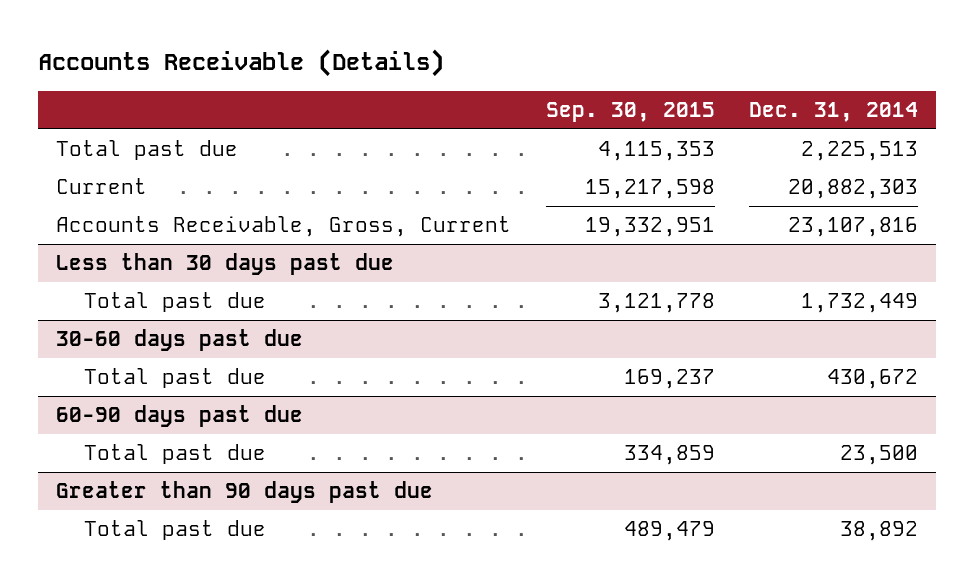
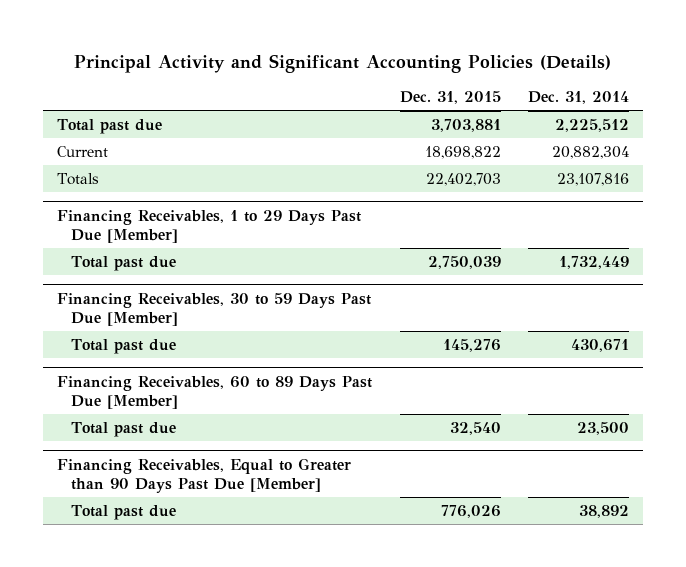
- Accounts Receivable (Details)
+ Principal Activity and Significant Accounting Policies (Details)
- | Sep. 30, 2015 | Dec. 31, 2014
+ | Dec. 31, 2015 | Dec. 31, 2014
- Total past due | 4,115,353 | 2,225,513
- Current | 15,217,598 | 20,882,303
- Accounts Receivable, Gross, Current | 19,332,951 | 23,107,816
- Less than 30 days past due
+ Total past due | 3,703,881 | 2,225,512
+ Current | 18,698,822 | 20,882,304
+ Totals | 22,402,703 | 23,107,816
+ Financing Receivables, 1 to 29 Days Past Due [Member]
- 30-60 days past due
- Total past due | 169,237 | 430,672
- 60-90 days past due
+ Financing Receivables, 30 to 59 Days Past Due [Member]
+ Total past due | 145,276 | 430,671
+ Financing Receivables, 60 to 89 Days Past Due [Member]
- Greater than 90 days past due
+ Financing Receivables, Equal to Greater than 90 Days Past Due [Member]

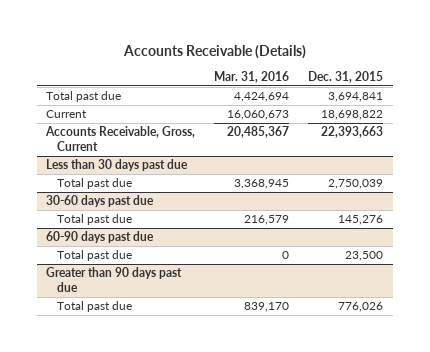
- Principal Activity and Significant Accounting Policies (Details)
+ Accounts Receivable (Details)
- | Dec. 31, 2015 | Dec. 31, 2014
+ | Mar. 31, 2016 | Dec. 31, 2015
- Total past due | 3,703,881 | 2,225,512
+ Total past due | 4,424,694 | 3,694,841
- Totals | 22,402,703 | 23,107,816
- Financing Receivables, 1 to 29 Days Past Due [Member]
+ Accounts Receivable, Gross, Current | 20,485,367 | 22,393,663
+ Less than 30 days past due
- Financing Receivables, 30 to 59 Days Past Due [Member]
+ 30-60 days past due
- Financing Receivables, 60 to 89 Days Past Due [Member]
- Total past due | 32,540 | 23,500
- Financing Receivables, Equal to Greater than 90 Days Past Due [Member]
+ 60-90 days past due
+ Total past due | 0 | 23,500
+ Greater than 90 days past due

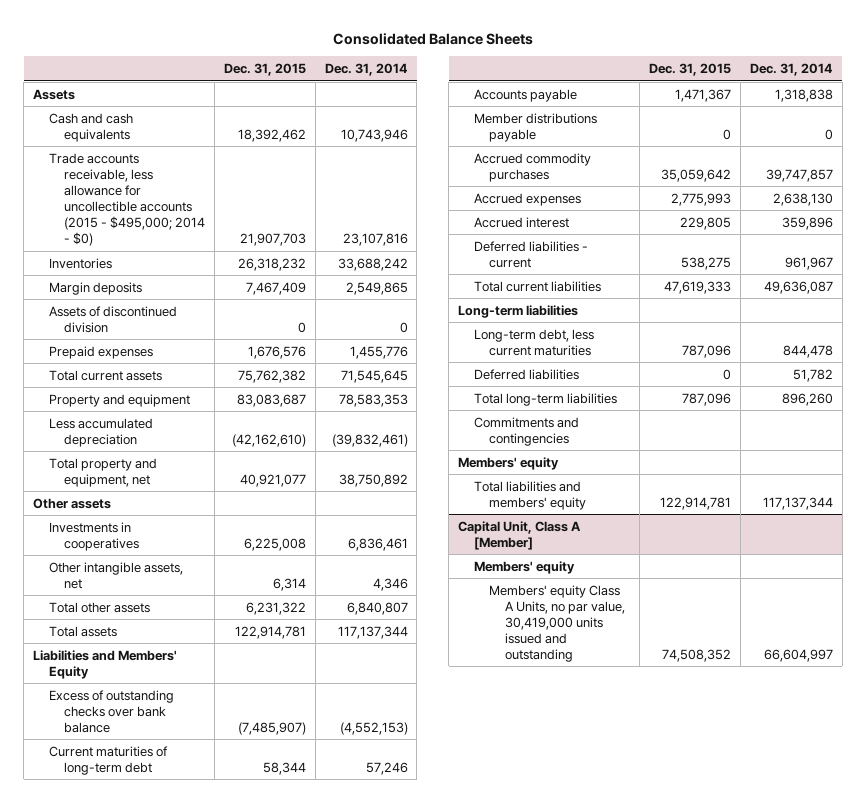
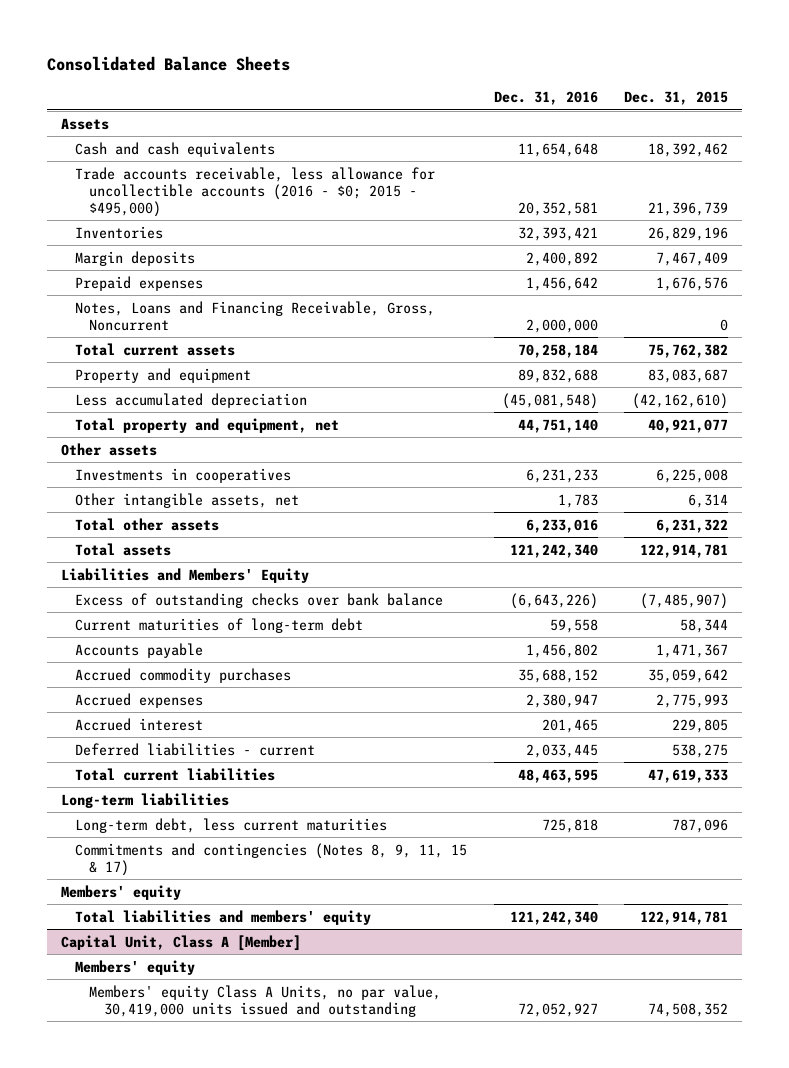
- | Dec. 31, 2015 | Dec. 31, 2014
+ | Dec. 31, 2016 | Dec. 31, 2015
- Trade accounts receivable, less allowance for uncollectible accounts (2015 - $495,000; 2014 - $0) | 21,907,703 | 23,107,816
- Inventories | 26,318,232 | 33,688,242
+ Trade accounts receivable, less allowance for uncollectible accounts (2016 - $0; 2015 - $495,000) | 20,352,581 | 21,396,739
+ Inventories | 32,393,421 | 26,829,196
- Assets of discontinued division | 0 | 0
+ Notes, Loans and Financing Receivable, Gross, Noncurrent | 2,000,000 | 0
- Member distributions payable | 0 | 0
- Deferred liabilities | 0 | 51,782
- Total long-term liabilities | 787,096 | 896,260
- Commitments and contingencies
+ Commitments and contingencies (Notes 8, 9, 11, 15 & 17)

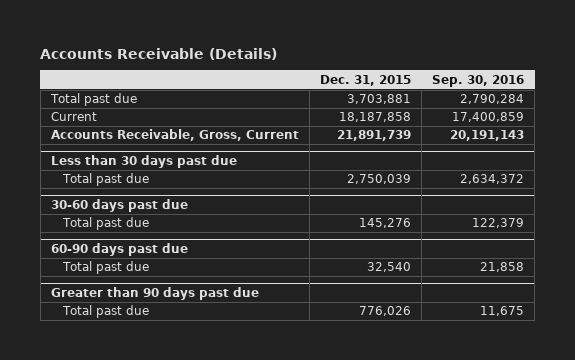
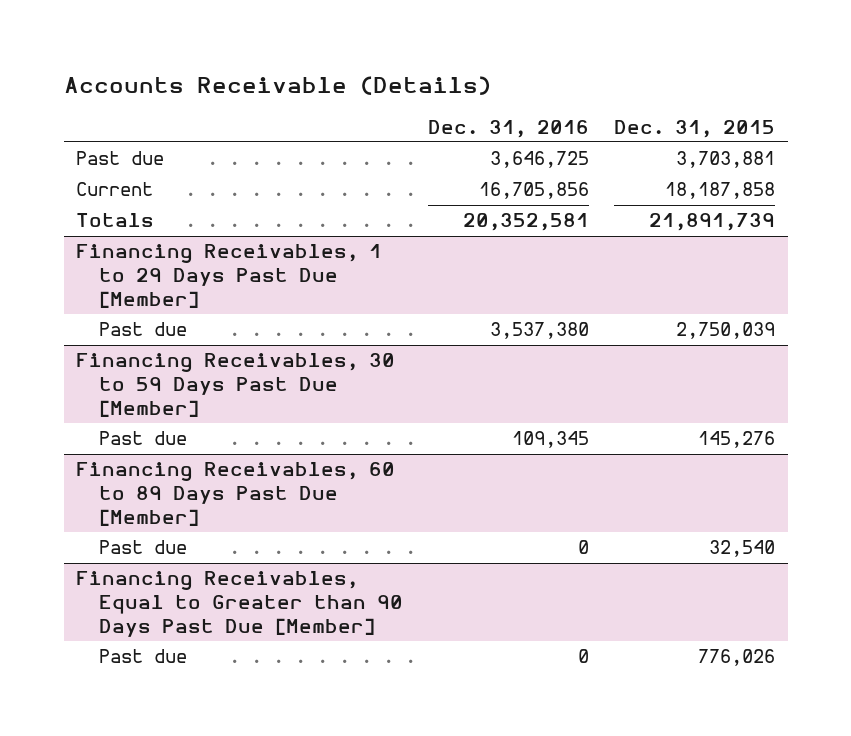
- | Dec. 31, 2015 | Sep. 30, 2016
+ | Dec. 31, 2016 | Dec. 31, 2015
- Total past due | 3,703,881 | 2,790,284
+ Past due | 3,646,725 | 3,703,881
- Accounts Receivable, Gross, Current | 21,891,739 | 20,191,143
- Less than 30 days past due
- Total past due | 2,750,039 | 2,634,372
- 30-60 days past due
- Total past due | 145,276 | 122,379
- 60-90 days past due
- Total past due | 32,540 | 21,858
- Greater than 90 days past due
- Total past due | 776,026 | 11,675
+ Totals | 20,352,581 | 21,891,739
+ Financing Receivables, 1 to 29 Days Past Due [Member]
+ Past due | 3,537,380 | 2,750,039
+ Financing Receivables, 30 to 59 Days Past Due [Member]
+ Past due | 109,345 | 145,276
+ Financing Receivables, 60 to 89 Days Past Due [Member]
+ Past due | 0 | 32,540
+ Financing Receivables, Equal to Greater than 90 Days Past Due [Member]
+ Past due | 0 | 776,026

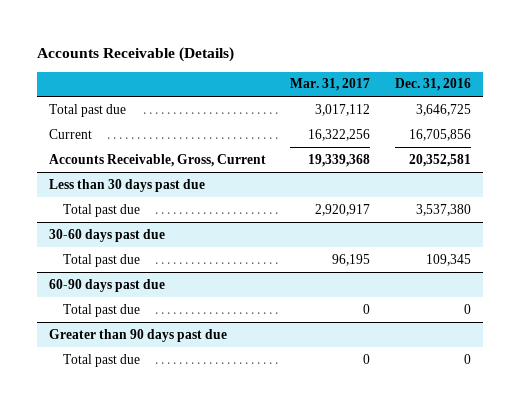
- | Dec. 31, 2016 | Dec. 31, 2015
+ | Mar. 31, 2017 | Dec. 31, 2016
- Past due | 3,646,725 | 3,703,881
+ Total past due | 3,017,112 | 3,646,725
- Totals | 20,352,581 | 21,891,739
- Financing Receivables, 1 to 29 Days Past Due [Member]
- Past due | 3,537,380 | 2,750,039
- Financing Receivables, 30 to 59 Days Past Due [Member]
- Past due | 109,345 | 145,276
- Financing Receivables, 60 to 89 Days Past Due [Member]
- Past due | 0 | 32,540
- Financing Receivables, Equal to Greater than 90 Days Past Due [Member]
- Past due | 0 | 776,026
+ Accounts Receivable, Gross, Current | 19,339,368 | 20,352,581
+ Less than 30 days past due
+ Total past due | 2,920,917 | 3,537,380
+ 30-60 days past due
+ Total past due | 96,195 | 109,345
+ 60-90 days past due
+ Total past due | 0 | 0
+ Greater than 90 days past due
+ Total past due | 0 | 0

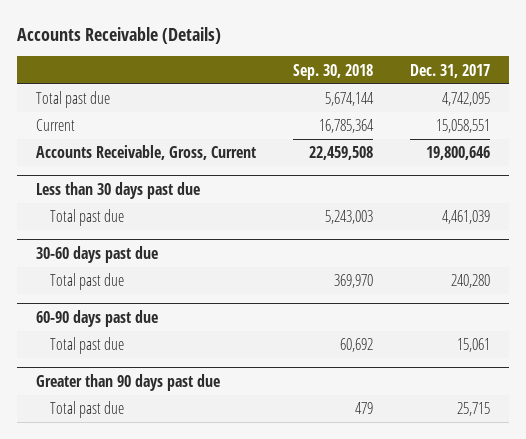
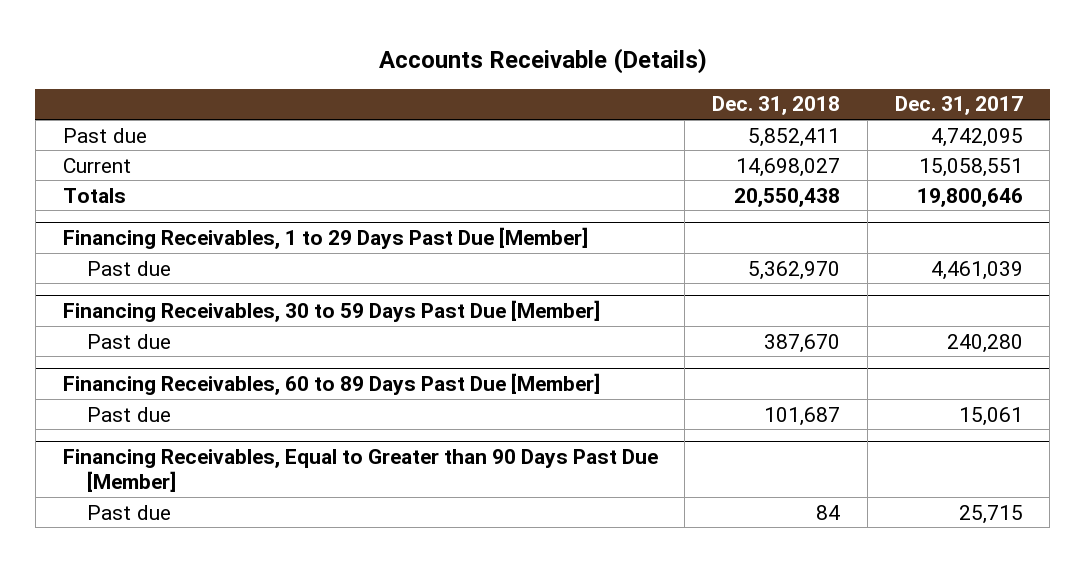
- | Sep. 30, 2018 | Dec. 31, 2017
+ | Dec. 31, 2018 | Dec. 31, 2017
- Total past due | 5,674,144 | 4,742,095
+ Past due | 5,852,411 | 4,742,095
- Accounts Receivable, Gross, Current | 22,459,508 | 19,800,646
- Less than 30 days past due
- Total past due | 5,243,003 | 4,461,039
- 30-60 days past due
- Total past due | 369,970 | 240,280
- 60-90 days past due
- Total past due | 60,692 | 15,061
- Greater than 90 days past due
- Total past due | 479 | 25,715
+ Totals | 20,550,438 | 19,800,646
+ Financing Receivables, 1 to 29 Days Past Due [Member]
+ Past due | 5,362,970 | 4,461,039
+ Financing Receivables, 30 to 59 Days Past Due [Member]
+ Past due | 387,670 | 240,280
+ Financing Receivables, 60 to 89 Days Past Due [Member]
+ Past due | 101,687 | 15,061
+ Financing Receivables, Equal to Greater than 90 Days Past Due [Member]
+ Past due | 84 | 25,715

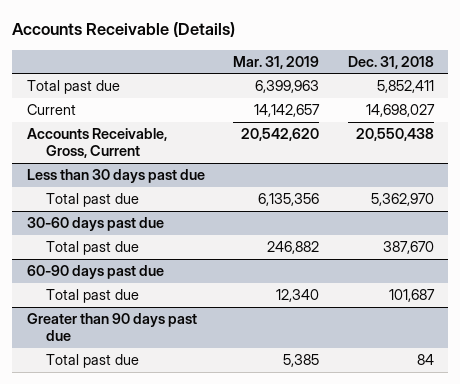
- | Dec. 31, 2018 | Dec. 31, 2017
+ | Mar. 31, 2019 | Dec. 31, 2018
- Past due | 5,852,411 | 4,742,095
+ Total past due | 6,399,963 | 5,852,411
- Totals | 20,550,438 | 19,800,646
- Financing Receivables, 1 to 29 Days Past Due [Member]
- Past due | 5,362,970 | 4,461,039
- Financing Receivables, 30 to 59 Days Past Due [Member]
- Past due | 387,670 | 240,280
- Financing Receivables, 60 to 89 Days Past Due [Member]
- Past due | 101,687 | 15,061
- Financing Receivables, Equal to Greater than 90 Days Past Due [Member]
- Past due | 84 | 25,715
+ Accounts Receivable, Gross, Current | 20,542,620 | 20,550,438
+ Less than 30 days past due
+ Total past due | 6,135,356 | 5,362,970
+ 30-60 days past due
+ Total past due | 246,882 | 387,670
+ 60-90 days past due
+ Total past due | 12,340 | 101,687
+ Greater than 90 days past due
+ Total past due | 5,385 | 84

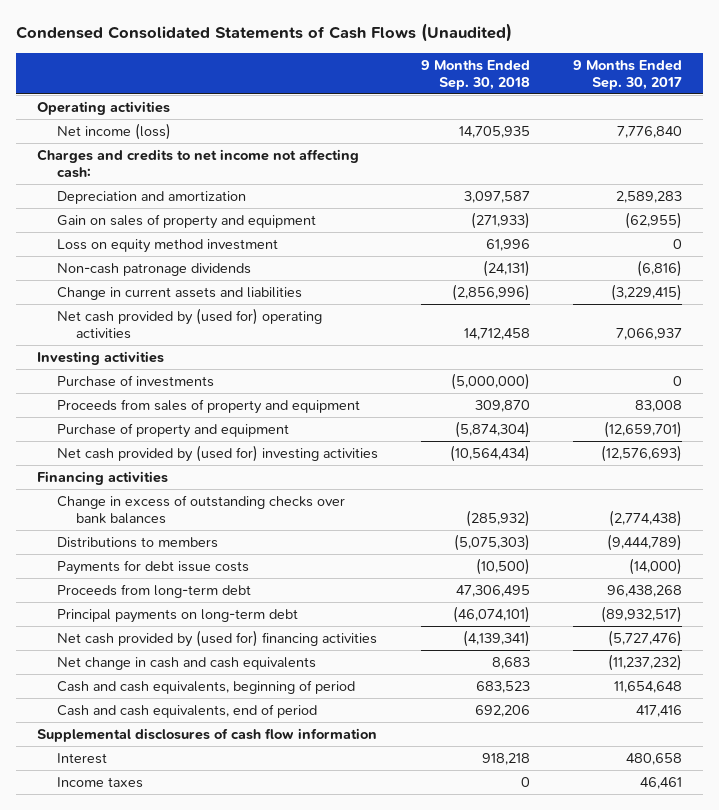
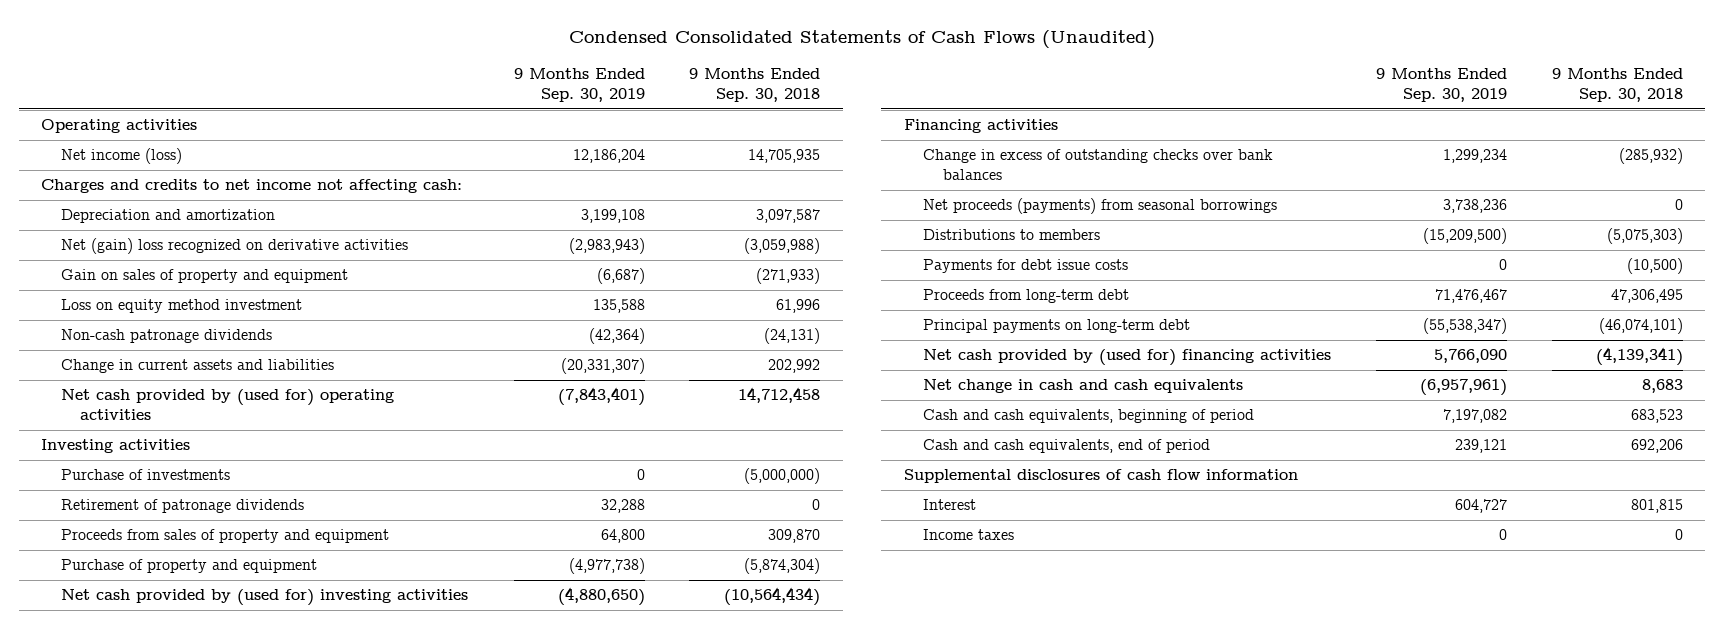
- | 9 Months Ended Sep. 30, 2018 | 9 Months Ended Sep. 30, 2017
+ | 9 Months Ended Sep. 30, 2019 | 9 Months Ended Sep. 30, 2018
+ Net (gain) loss recognized on derivative activities | (2,983,943) | (3,059,988)
- Change in current assets and liabilities | (2,856,996) | (3,229,415)
+ Change in current assets and liabilities | (20,331,307) | 202,992
+ Retirement of patronage dividends | 32,288 | 0
+ Net proceeds (payments) from seasonal borrowings | 3,738,236 | 0
- Interest | 918,218 | 480,658
+ Interest | 604,727 | 801,815

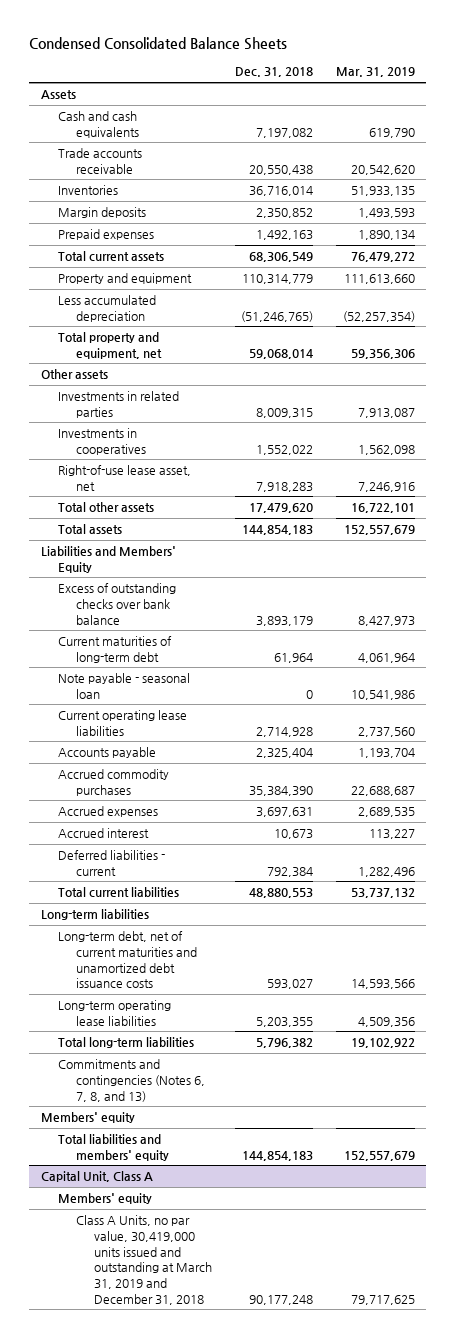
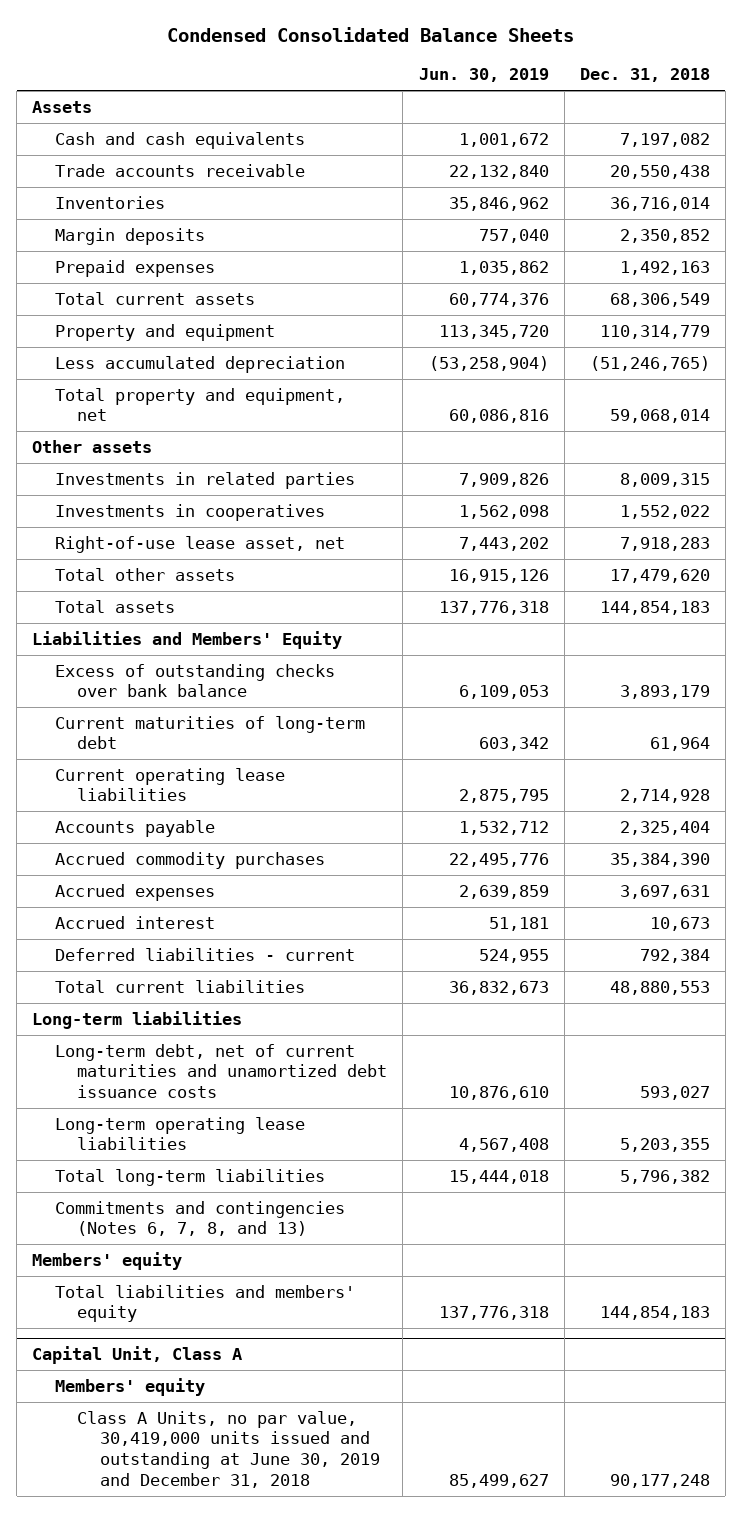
- | Dec. 31, 2018 | Mar. 31, 2019
+ | Jun. 30, 2019 | Dec. 31, 2018
- Note payable - seasonal loan | 0 | 10,541,986
@ Capital Unit, Class A
- Class A Units, no par value, 30,419,000 units issued and outstanding at March 31, 2019 and December 31, 2018 | 90,177,248 | 79,717,625
+ Class A Units, no par value, 30,419,000 units issued and outstanding at June 30, 2019 and December 31, 2018 | 85,499,627 | 90,177,248

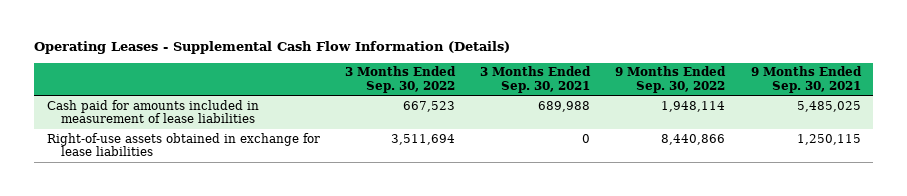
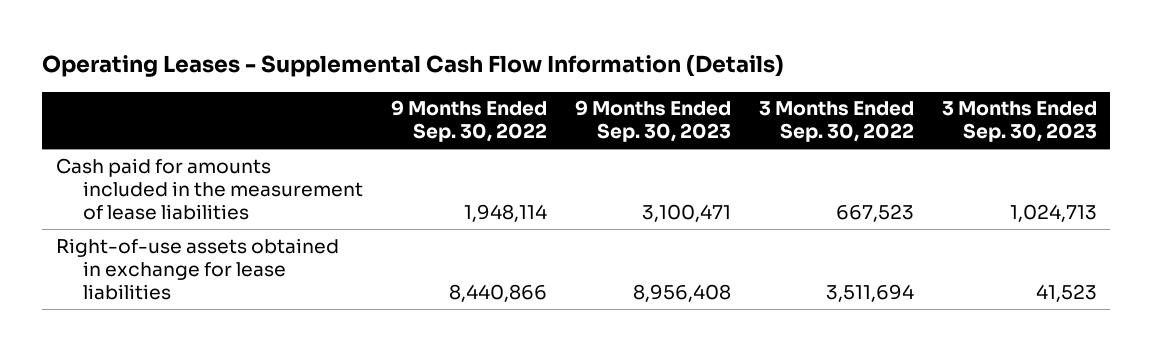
- | 3 Months Ended Sep. 30, 2022 | 3 Months Ended Sep. 30, 2021 | 9 Months Ended Sep. 30, 2022 | 9 Months Ended Sep. 30, 2021
+ | 9 Months Ended Sep. 30, 2022 | 9 Months Ended Sep. 30, 2023 | 3 Months Ended Sep. 30, 2022 | 3 Months Ended Sep. 30, 2023
- Cash paid for amounts included in measurement of lease liabilities | 667,523 | 689,988 | 1,948,114 | 5,485,025
+ Cash paid for amounts included in the measurement of lease liabilities | 1,948,114 | 3,100,471 | 667,523 | 1,024,713

